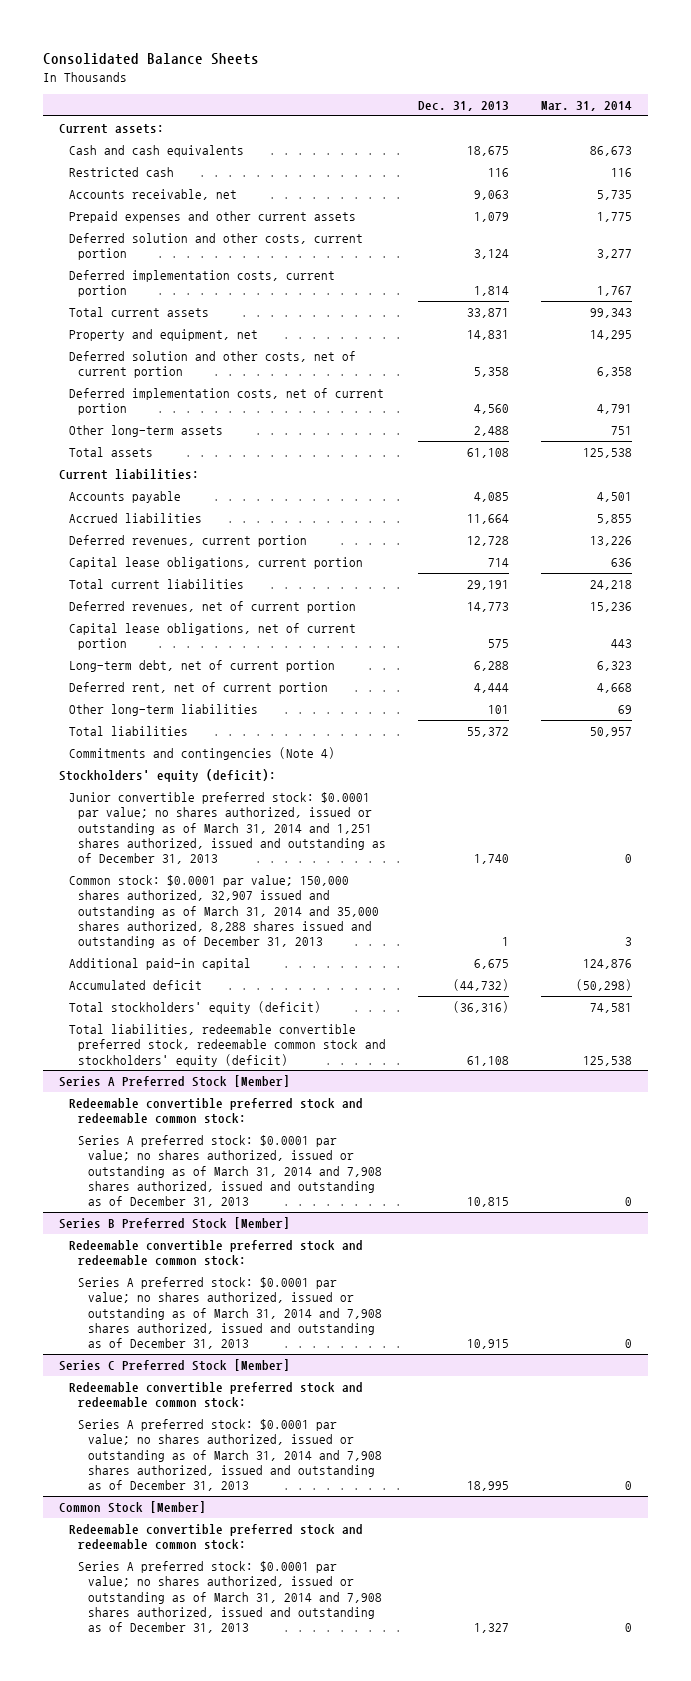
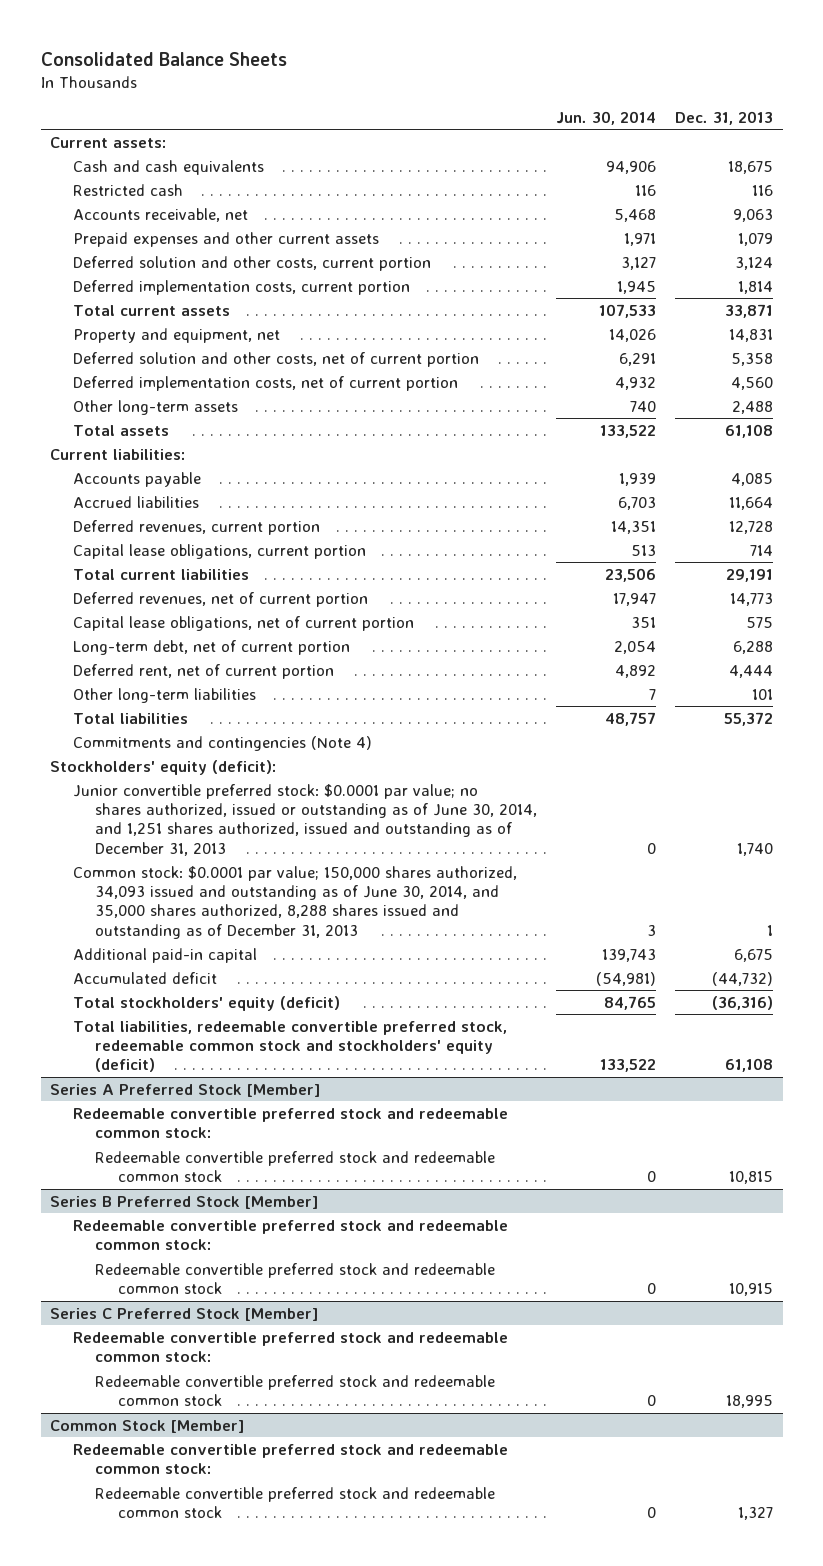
- | Dec. 31, 2013 | Mar. 31, 2014
+ | Jun. 30, 2014 | Dec. 31, 2013
- Junior convertible preferred stock: $0.0001 par value; no shares authorized, issued or outstanding as of March 31, 2014 and 1,251 shares authorized, issued and outstanding as of December 31, 2013 | 1,740 | 0
- Common stock: $0.0001 par value; 150,000 shares authorized, 32,907 issued and outstanding as of March 31, 2014 and 35,000 shares authorized, 8,288 shares issued and outstanding as of December 31, 2013 | 1 | 3
+ Junior convertible preferred stock: $0.0001 par value; no shares authorized, issued or outstanding as of June 30, 2014, and 1,251 shares authorized, issued and outstanding as of December 31, 2013 | 0 | 1,740
+ Common stock: $0.0001 par value; 150,000 shares authorized, 34,093 issued and outstanding as of June 30, 2014, and 35,000 shares authorized, 8,288 shares issued and outstanding as of December 31, 2013 | 3 | 1
@ Series A Preferred Stock [Member]
- Series A preferred stock: $0.0001 par value; no shares authorized, issued or outstanding as of March 31, 2014 and 7,908 shares authorized, issued and outstanding as of December 31, 2013 | 10,815 | 0
+ Redeemable convertible preferred stock and redeemable common stock | 0 | 10,815
@ Series B Preferred Stock [Member]
- Series A preferred stock: $0.0001 par value; no shares authorized, issued or outstanding as of March 31, 2014 and 7,908 shares authorized, issued and outstanding as of December 31, 2013 | 10,915 | 0
+ Redeemable convertible preferred stock and redeemable common stock | 0 | 10,915
@ Series C Preferred Stock [Member]
- Series A preferred stock: $0.0001 par value; no shares authorized, issued or outstanding as of March 31, 2014 and 7,908 shares authorized, issued and outstanding as of December 31, 2013 | 18,995 | 0
+ Redeemable convertible preferred stock and redeemable common stock | 0 | 18,995
@ Common Stock [Member]
- Series A preferred stock: $0.0001 par value; no shares authorized, issued or outstanding as of March 31, 2014 and 7,908 shares authorized, issued and outstanding as of December 31, 2013 | 1,327 | 0
+ Redeemable convertible preferred stock and redeemable common stock | 0 | 1,327

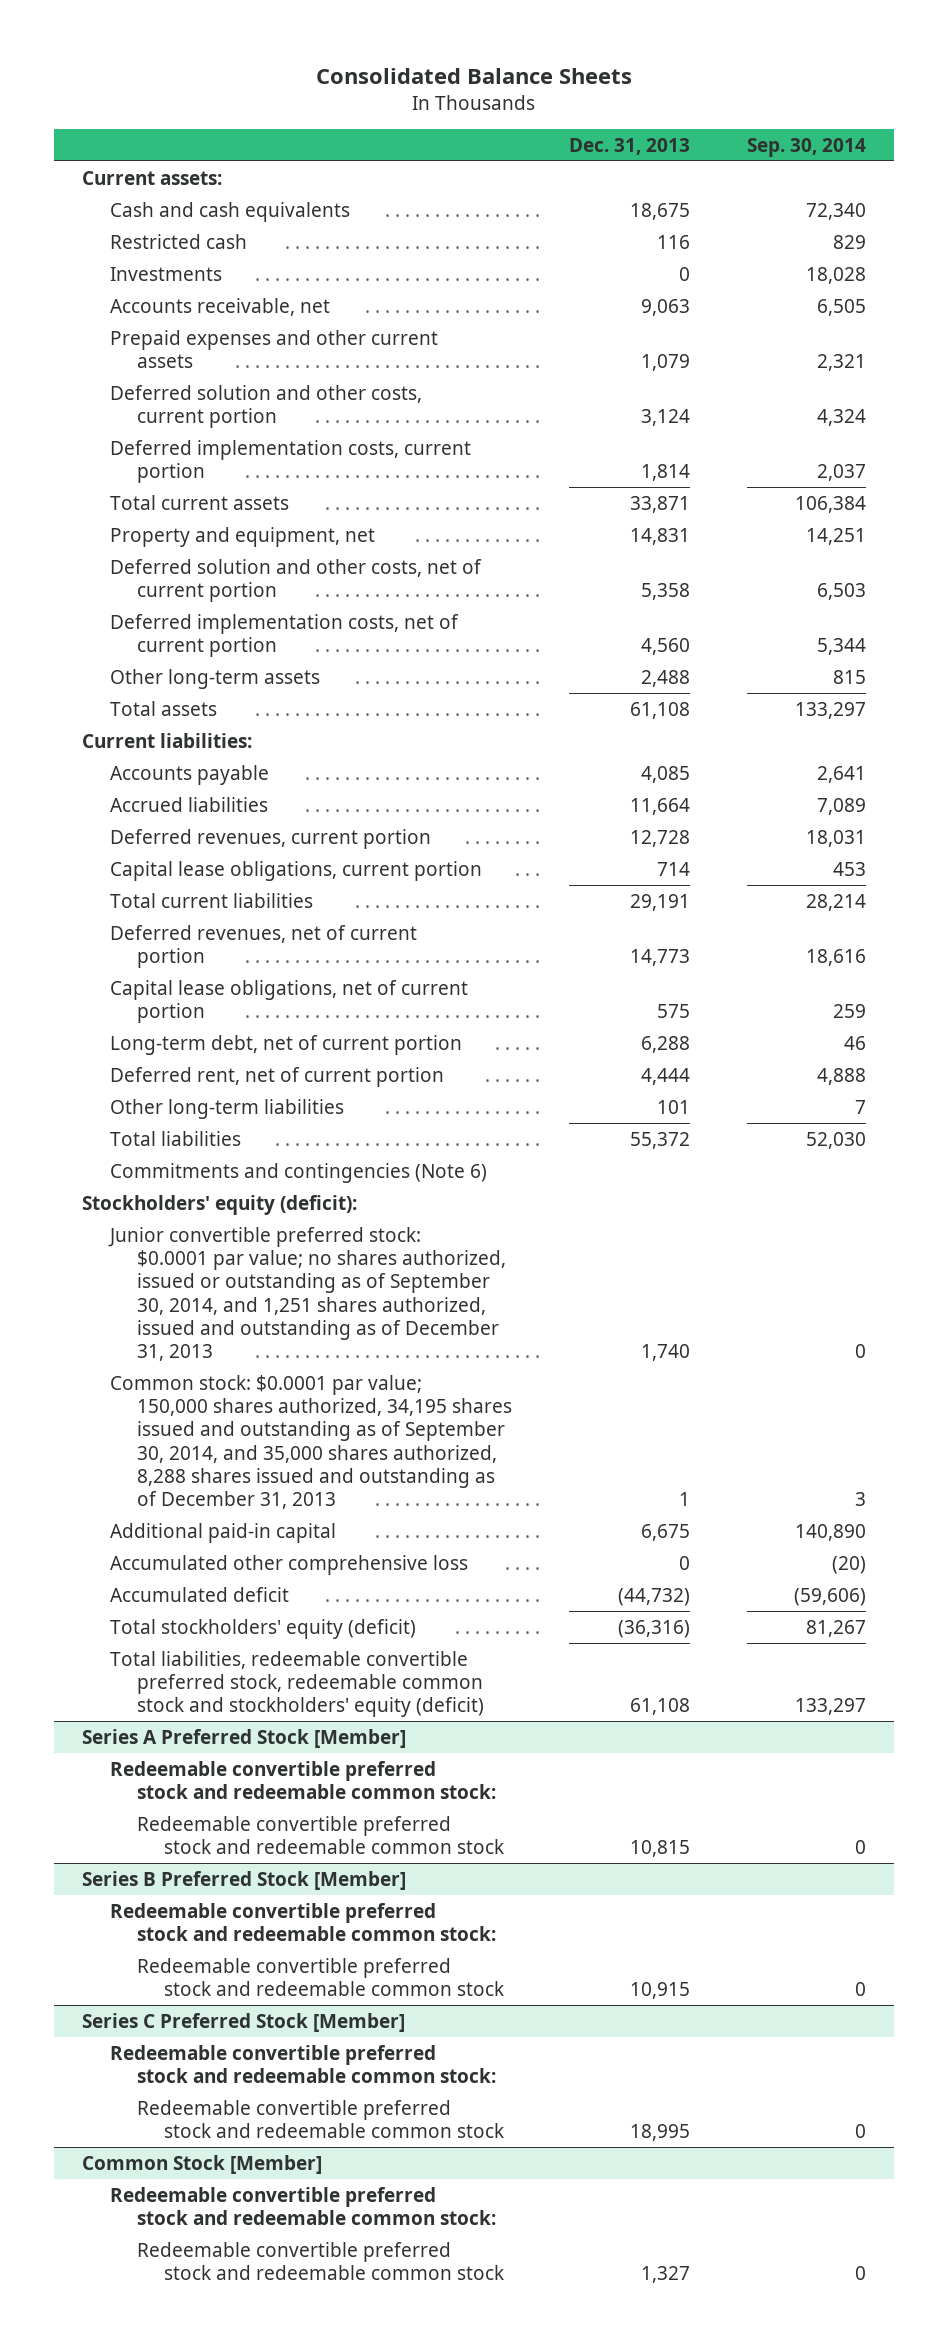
- | Jun. 30, 2014 | Dec. 31, 2013
+ | Dec. 31, 2013 | Sep. 30, 2014
+ Investments | 0 | 18,028
- Commitments and contingencies (Note 4)
+ Commitments and contingencies (Note 6)
- Junior convertible preferred stock: $0.0001 par value; no shares authorized, issued or outstanding as of June 30, 2014, and 1,251 shares authorized, issued and outstanding as of December 31, 2013 | 0 | 1,740
- Common stock: $0.0001 par value; 150,000 shares authorized, 34,093 issued and outstanding as of June 30, 2014, and 35,000 shares authorized, 8,288 shares issued and outstanding as of December 31, 2013 | 3 | 1
+ Junior convertible preferred stock: $0.0001 par value; no shares authorized, issued or outstanding as of September 30, 2014, and 1,251 shares authorized, issued and outstanding as of December 31, 2013 | 1,740 | 0
+ Common stock: $0.0001 par value; 150,000 shares authorized, 34,195 shares issued and outstanding as of September 30, 2014, and 35,000 shares authorized, 8,288 shares issued and outstanding as of December 31, 2013 | 1 | 3
+ Accumulated other comprehensive loss | 0 | (20)

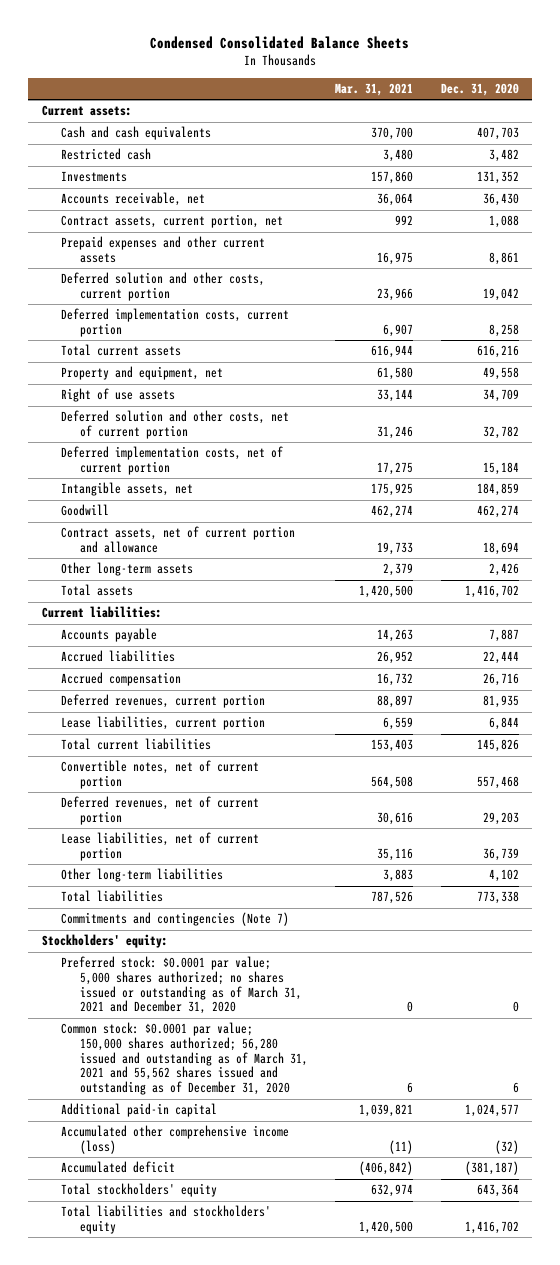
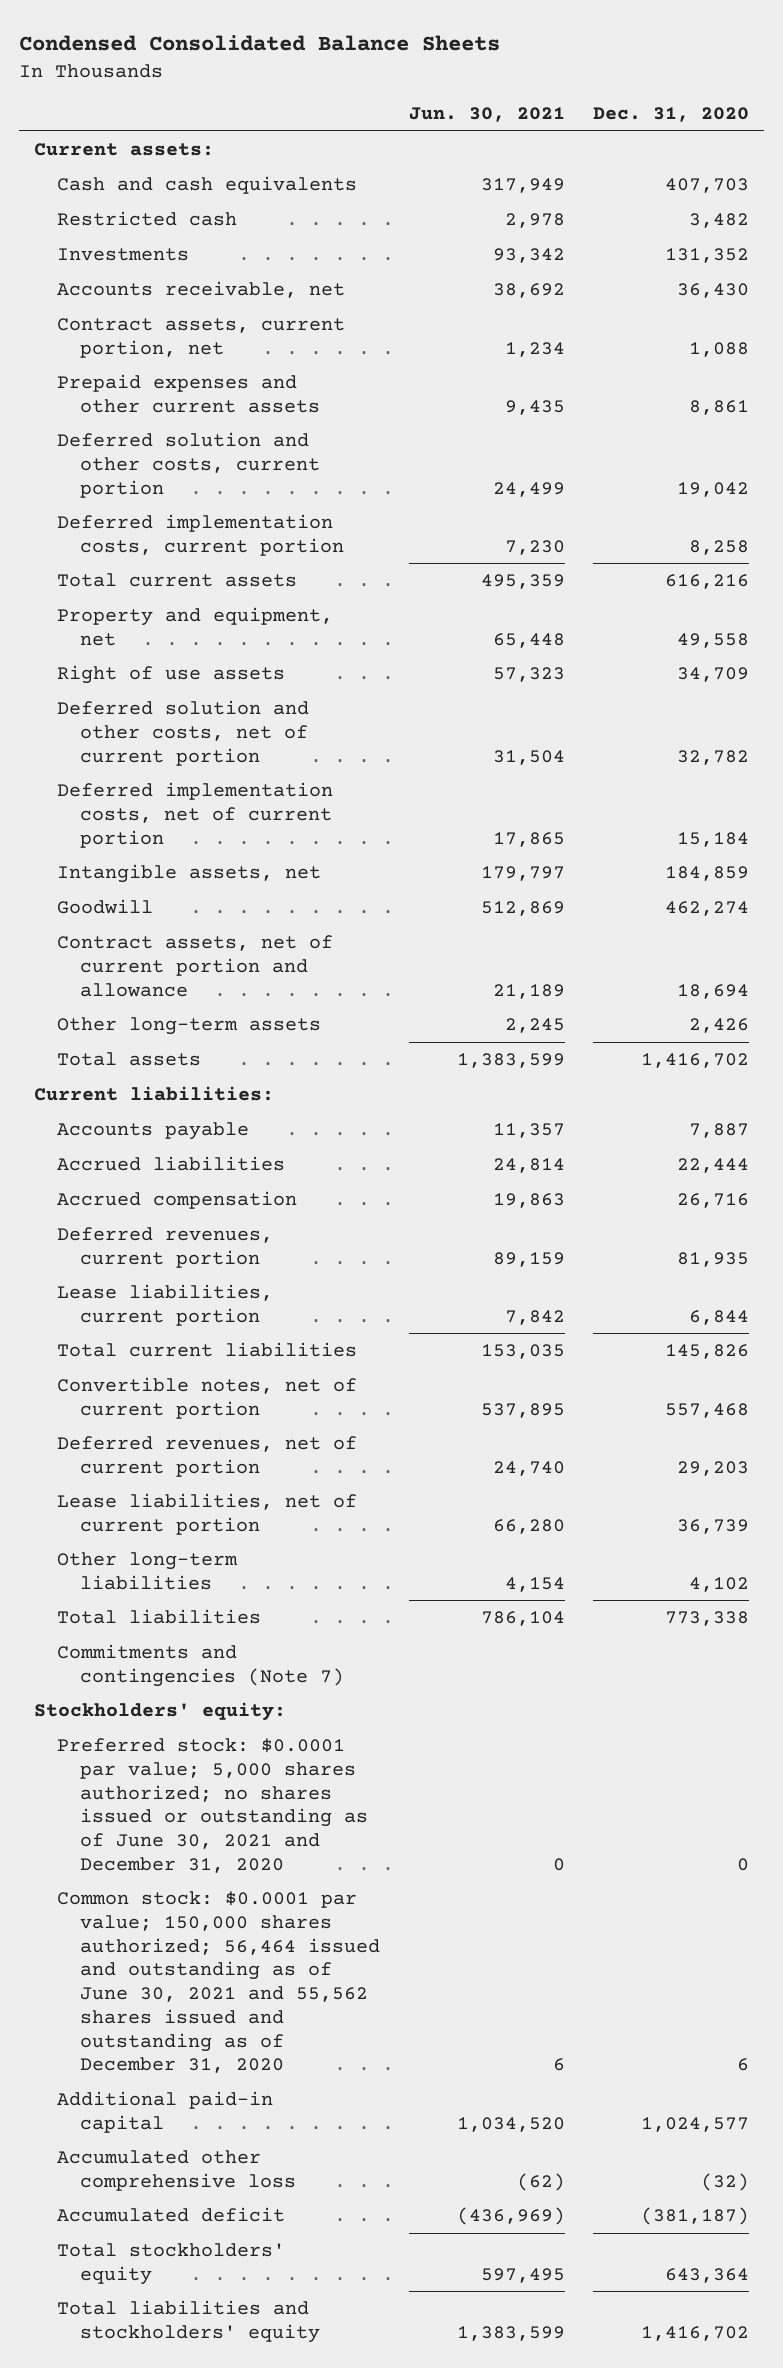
- | Mar. 31, 2021 | Dec. 31, 2020
+ | Jun. 30, 2021 | Dec. 31, 2020
- Preferred stock: $0.0001 par value; 5,000 shares authorized; no shares issued or outstanding as of March 31, 2021 and December 31, 2020 | 0 | 0
- Common stock: $0.0001 par value; 150,000 shares authorized; 56,280 issued and outstanding as of March 31, 2021 and 55,562 shares issued and outstanding as of December 31, 2020 | 6 | 6
+ Preferred stock: $0.0001 par value; 5,000 shares authorized; no shares issued or outstanding as of June 30, 2021 and December 31, 2020 | 0 | 0
+ Common stock: $0.0001 par value; 150,000 shares authorized; 56,464 issued and outstanding as of June 30, 2021 and 55,562 shares issued and outstanding as of December 31, 2020 | 6 | 6
- Accumulated other comprehensive income (loss) | (11) | (32)
+ Accumulated other comprehensive loss | (62) | (32)

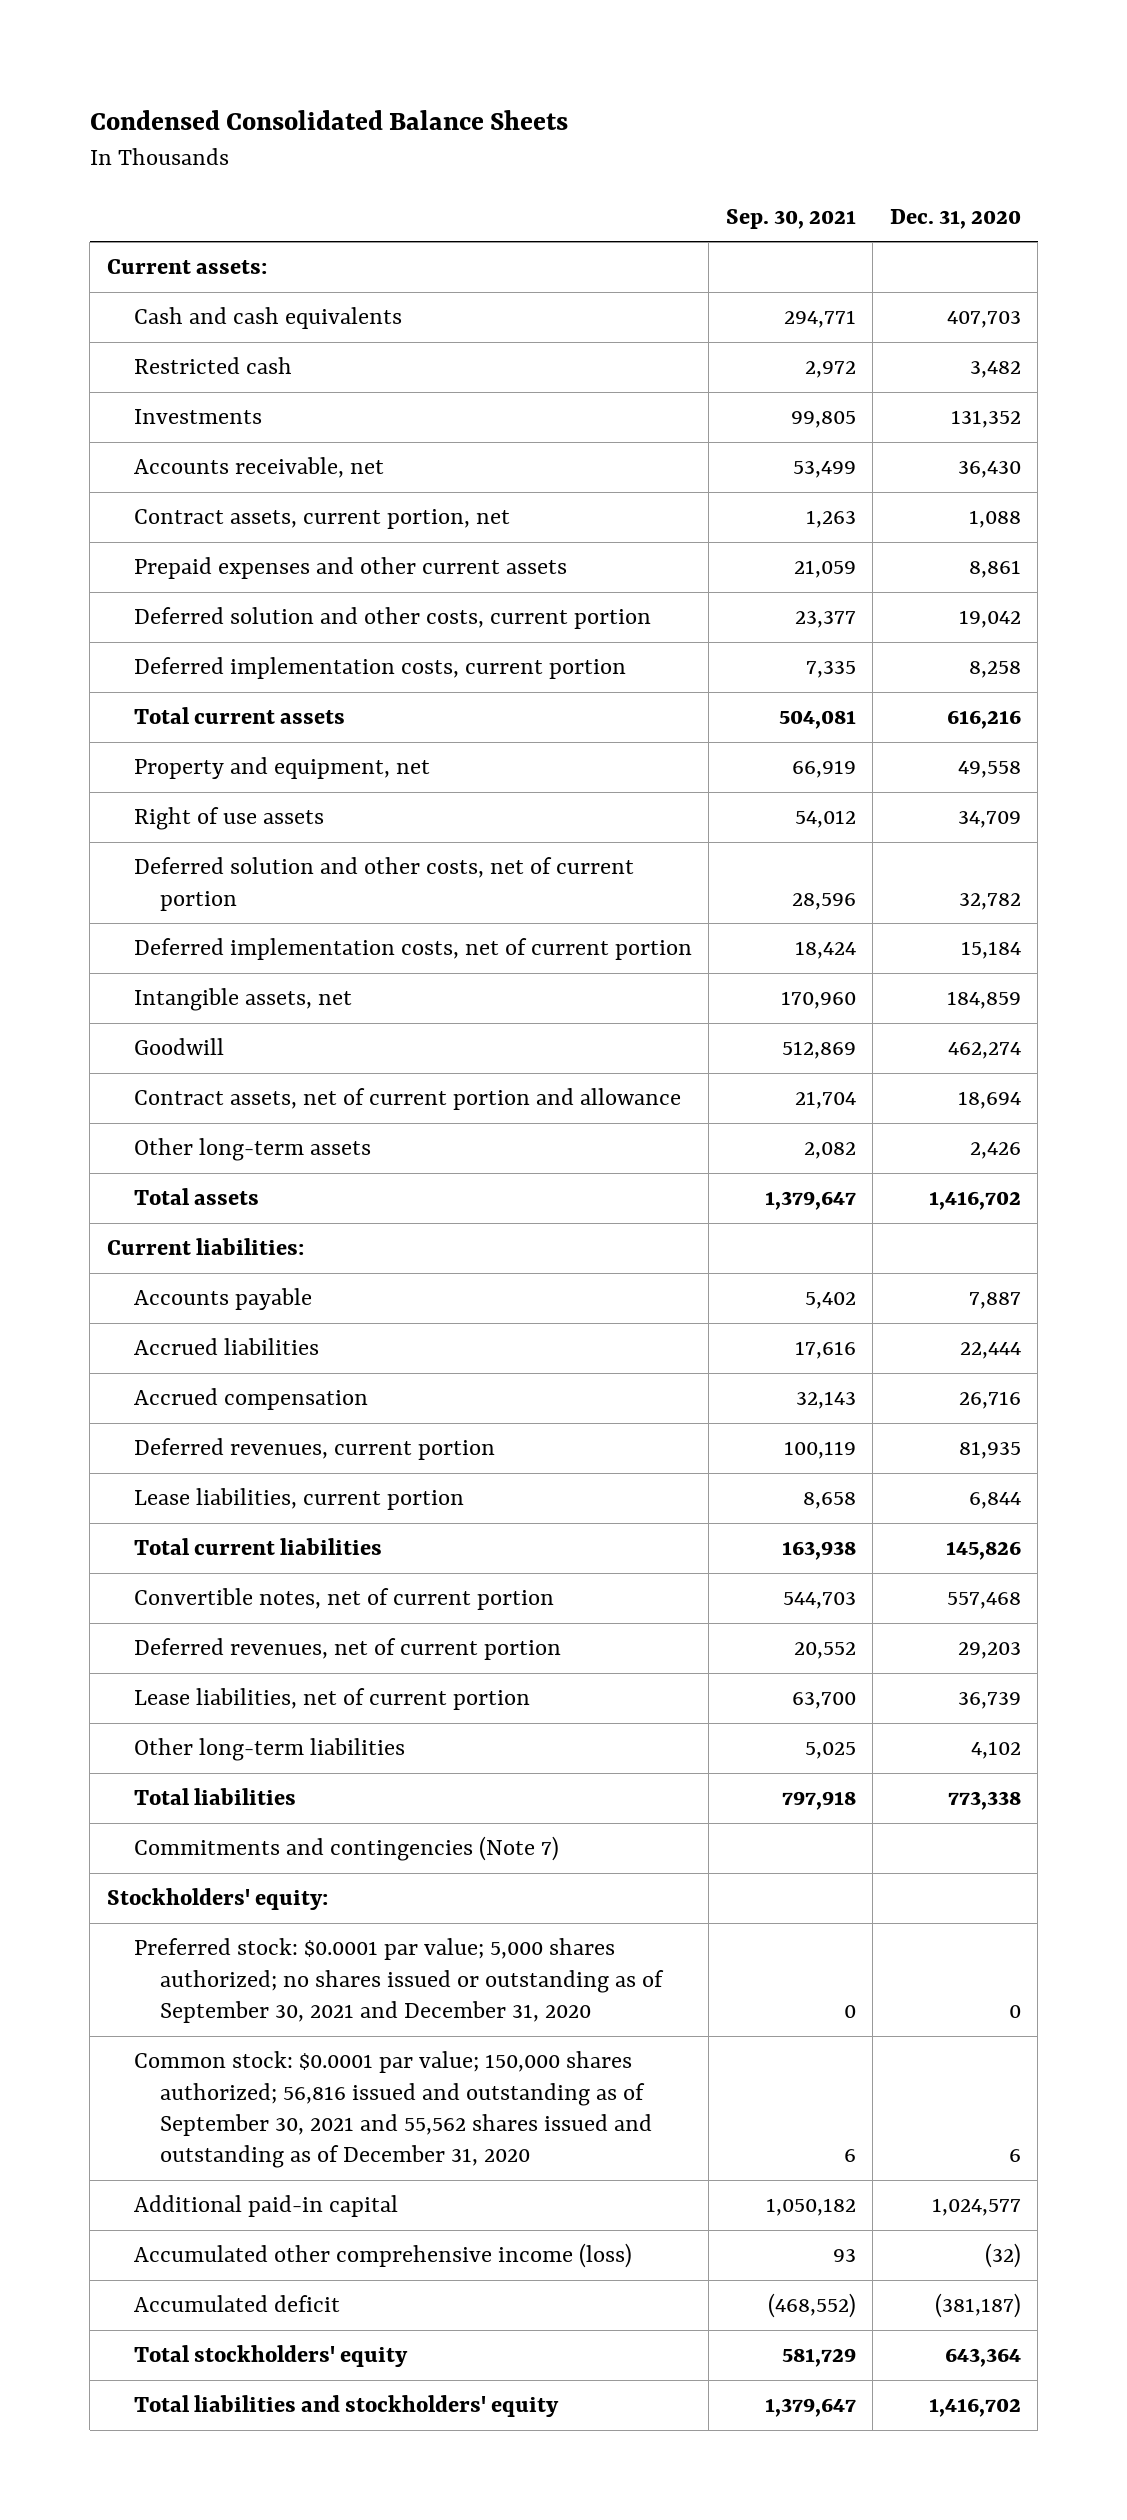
- | Jun. 30, 2021 | Dec. 31, 2020
+ | Sep. 30, 2021 | Dec. 31, 2020
- Preferred stock: $0.0001 par value; 5,000 shares authorized; no shares issued or outstanding as of June 30, 2021 and December 31, 2020 | 0 | 0
- Common stock: $0.0001 par value; 150,000 shares authorized; 56,464 issued and outstanding as of June 30, 2021 and 55,562 shares issued and outstanding as of December 31, 2020 | 6 | 6
+ Preferred stock: $0.0001 par value; 5,000 shares authorized; no shares issued or outstanding as of September 30, 2021 and December 31, 2020 | 0 | 0
+ Common stock: $0.0001 par value; 150,000 shares authorized; 56,816 issued and outstanding as of September 30, 2021 and 55,562 shares issued and outstanding as of December 31, 2020 | 6 | 6
- Accumulated other comprehensive loss | (62) | (32)
+ Accumulated other comprehensive income (loss) | 93 | (32)

